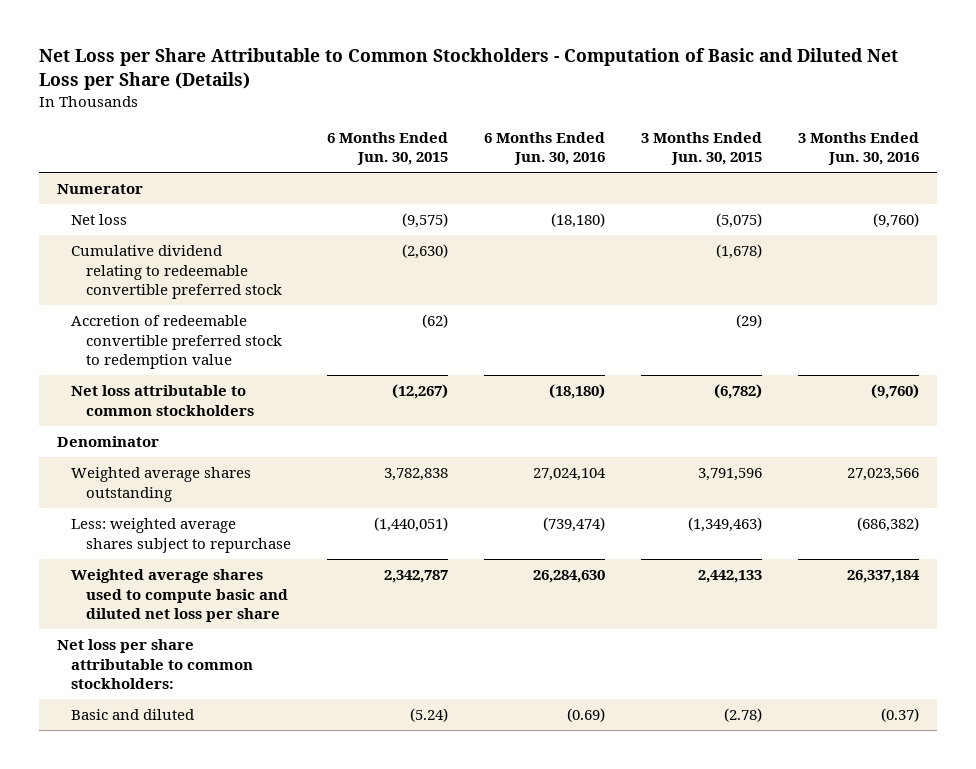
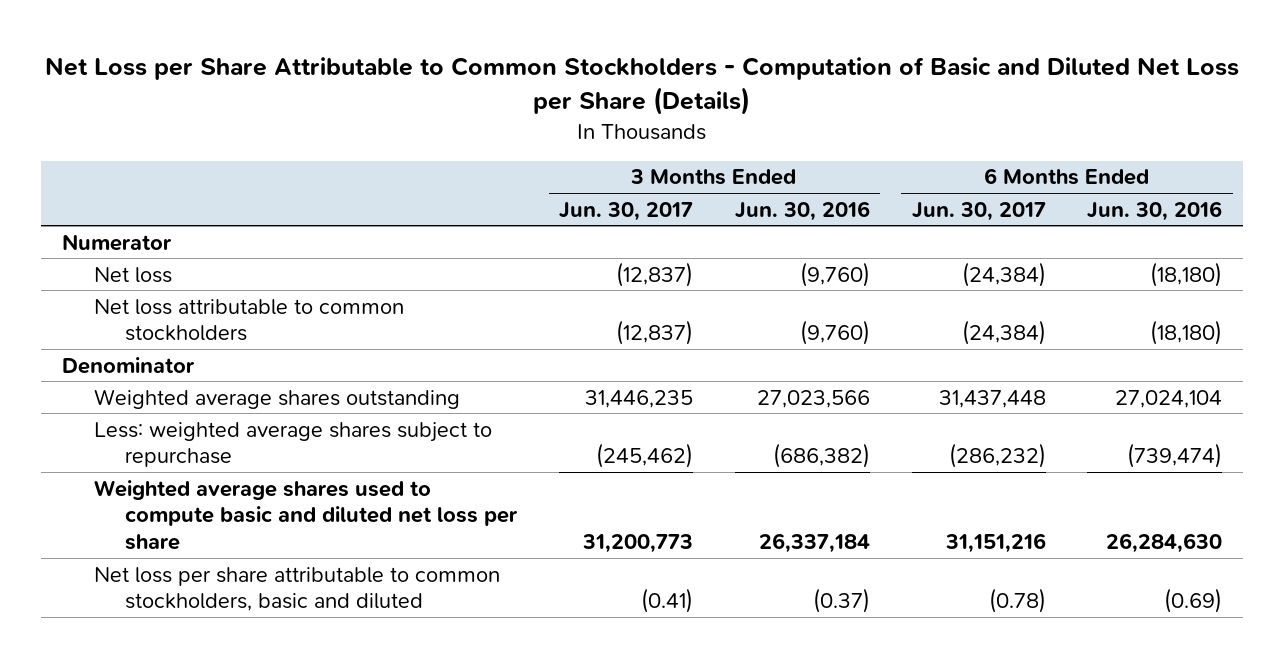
- | 6 Months Ended Jun. 30, 2015 | 6 Months Ended Jun. 30, 2016 | 3 Months Ended Jun. 30, 2015 | 3 Months Ended Jun. 30, 2016
+ | 3 Months Ended Jun. 30, 2017 | 3 Months Ended Jun. 30, 2016 | 6 Months Ended Jun. 30, 2017 | 6 Months Ended Jun. 30, 2016
- Cumulative dividend relating to redeemable convertible preferred stock | (2,630) | | (1,678) |
- Accretion of redeemable convertible preferred stock to redemption value | (62) | | (29) |
- Net loss per share attributable to common stockholders:
- Basic and diluted | (5.24) | (0.69) | (2.78) | (0.37)
+ Net loss per share attributable to common stockholders, basic and diluted | (0.41) | (0.37) | (0.78) | (0.69)

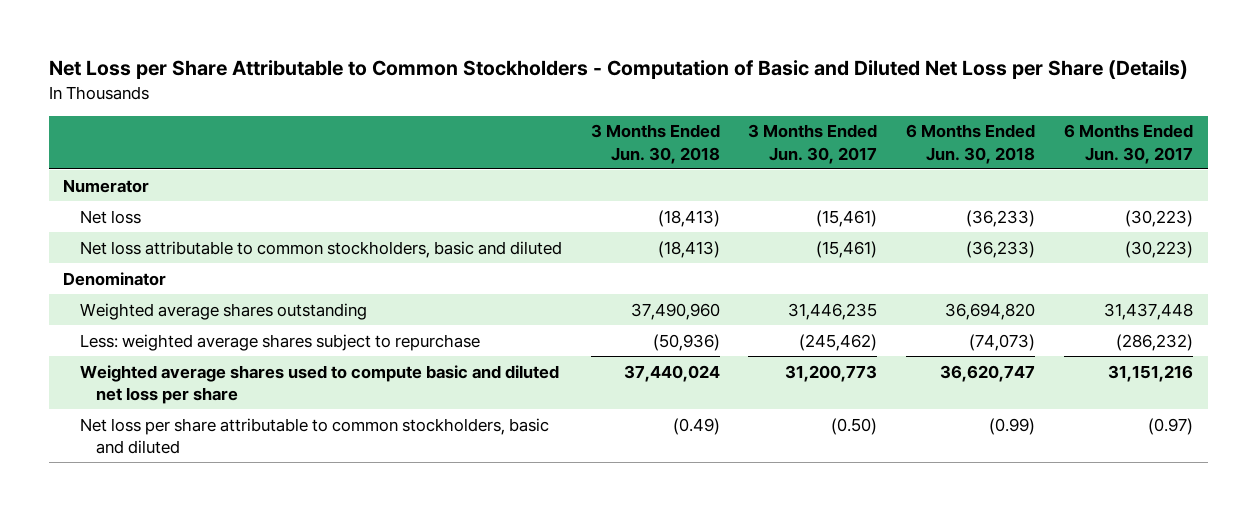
- | 3 Months Ended Jun. 30, 2017 | 3 Months Ended Jun. 30, 2016 | 6 Months Ended Jun. 30, 2017 | 6 Months Ended Jun. 30, 2016
+ | 3 Months Ended Jun. 30, 2018 | 3 Months Ended Jun. 30, 2017 | 6 Months Ended Jun. 30, 2018 | 6 Months Ended Jun. 30, 2017
- Net loss | (12,837) | (9,760) | (24,384) | (18,180)
- Net loss attributable to common stockholders | (12,837) | (9,760) | (24,384) | (18,180)
+ Net loss | (18,413) | (15,461) | (36,233) | (30,223)
+ Net loss attributable to common stockholders, basic and diluted | (18,413) | (15,461) | (36,233) | (30,223)
- Net loss per share attributable to common stockholders, basic and diluted | (0.41) | (0.37) | (0.78) | (0.69)
+ Net loss per share attributable to common stockholders, basic and diluted | (0.49) | (0.50) | (0.99) | (0.97)

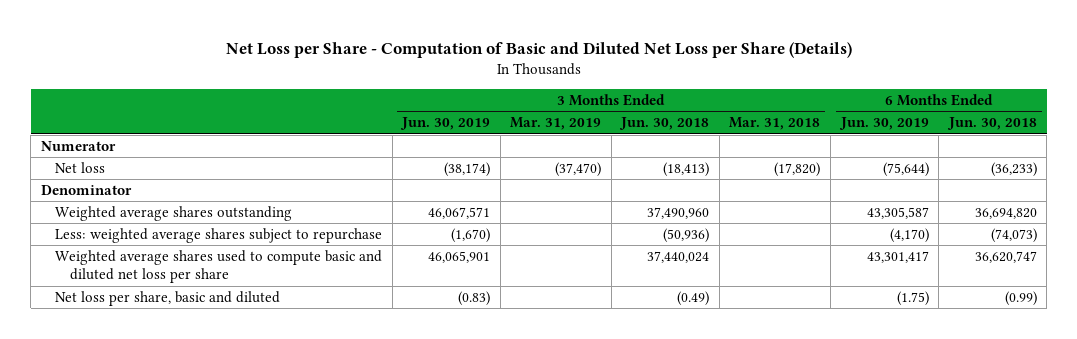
- Net Loss per Share Attributable to Common Stockholders - Computation of Basic and Diluted Net Loss per Share (Details)
+ Net Loss per Share - Computation of Basic and Diluted Net Loss per Share (Details)
- | 3 Months Ended Jun. 30, 2018 | 3 Months Ended Jun. 30, 2017 | 6 Months Ended Jun. 30, 2018 | 6 Months Ended Jun. 30, 2017
+ | 3 Months Ended Jun. 30, 2019 | 3 Months Ended Mar. 31, 2019 | 3 Months Ended Jun. 30, 2018 | 3 Months Ended Mar. 31, 2018 | 6 Months Ended Jun. 30, 2019 | 6 Months Ended Jun. 30, 2018
- Net loss attributable to common stockholders, basic and diluted | (18,413) | (15,461) | (36,233) | (30,223)
- Net loss per share attributable to common stockholders, basic and diluted | (0.49) | (0.50) | (0.99) | (0.97)
+ Net loss per share, basic and diluted | (0.83) | | (0.49) | | (1.75) | (0.99)

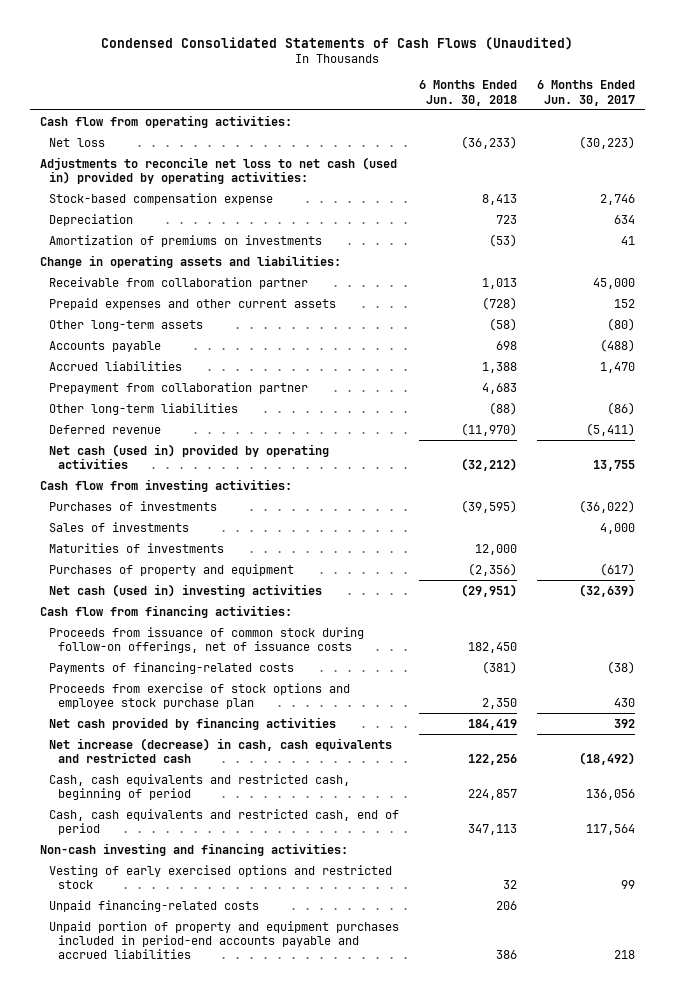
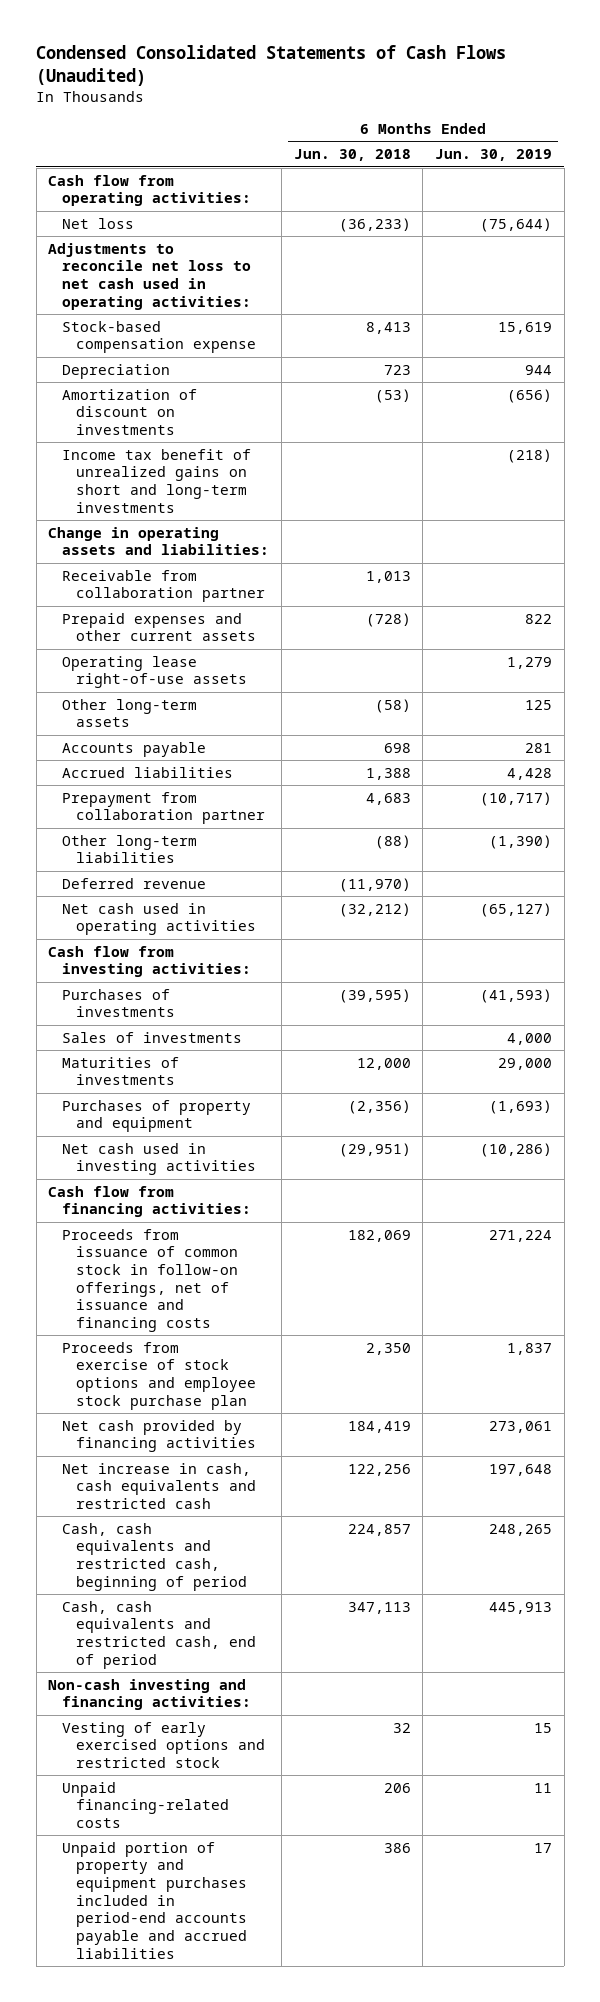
- | 6 Months Ended Jun. 30, 2018 | 6 Months Ended Jun. 30, 2017
+ | 6 Months Ended Jun. 30, 2018 | 6 Months Ended Jun. 30, 2019
- Adjustments to reconcile net loss to net cash (used in) provided by operating activities:
+ Adjustments to reconcile net loss to net cash used in operating activities:
- Amortization of premiums on investments | (53) | 41
+ Amortization of discount on investments | (53) | (656)
+ Income tax benefit of unrealized gains on short and long-term investments | | (218)
+ Operating lease right-of-use assets | | 1,279
- Net cash (used in) provided by operating activities | (32,212) | 13,755
+ Net cash used in operating activities | (32,212) | (65,127)
- Net cash (used in) investing activities | (29,951) | (32,639)
+ Net cash used in investing activities | (29,951) | (10,286)
- Proceeds from issuance of common stock during follow-on offerings, net of issuance costs | 182,450 |
- Payments of financing-related costs | (381) | (38)
+ Proceeds from issuance of common stock in follow-on offerings, net of issuance and financing costs | 182,069 | 271,224
- Net increase (decrease) in cash, cash equivalents and restricted cash | 122,256 | (18,492)
+ Net increase in cash, cash equivalents and restricted cash | 122,256 | 197,648

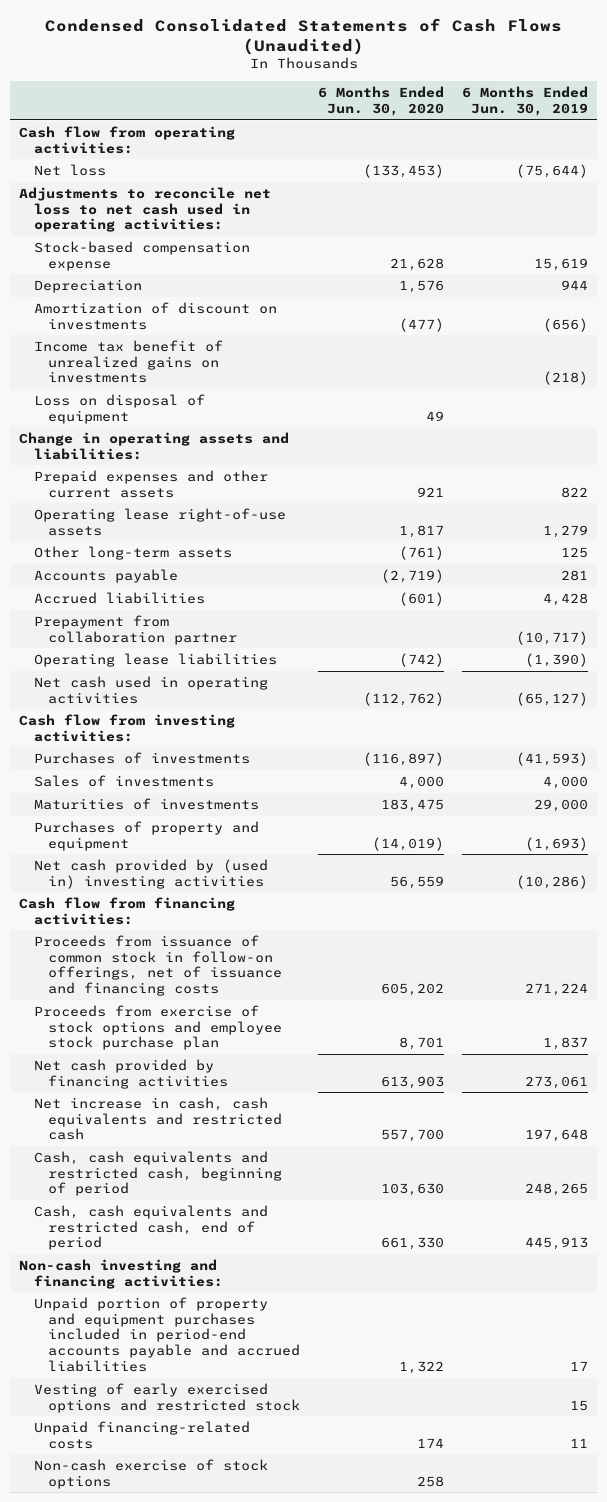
- | 6 Months Ended Jun. 30, 2018 | 6 Months Ended Jun. 30, 2019
+ | 6 Months Ended Jun. 30, 2020 | 6 Months Ended Jun. 30, 2019
- Income tax benefit of unrealized gains on short and long-term investments | | (218)
+ Income tax benefit of unrealized gains on investments | | (218)
+ Loss on disposal of equipment | 49 |
- Receivable from collaboration partner | 1,013 |
- Other long-term liabilities | (88) | (1,390)
- Deferred revenue | (11,970) |
+ Operating lease liabilities | (742) | (1,390)
- Net cash used in investing activities | (29,951) | (10,286)
+ Net cash provided by (used in) investing activities | 56,559 | (10,286)
moved up: Unpaid portion of property and equipment purchases included in period-end accounts payable and accrued liabilities | 1,322 | 17
+ Non-cash exercise of stock options | 258 |

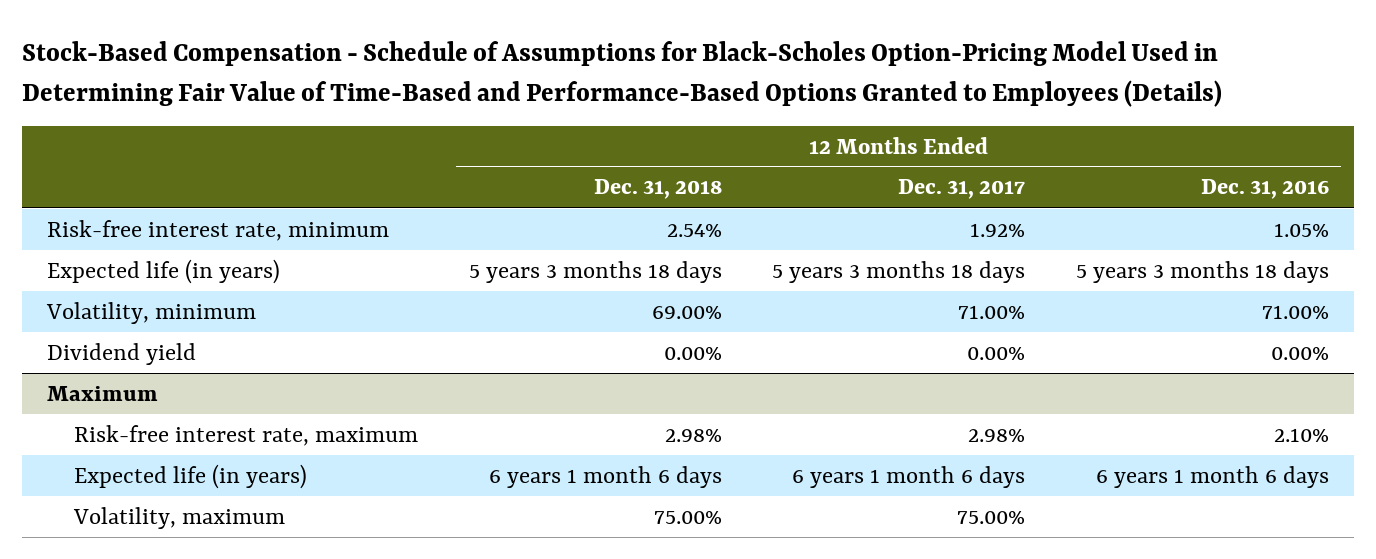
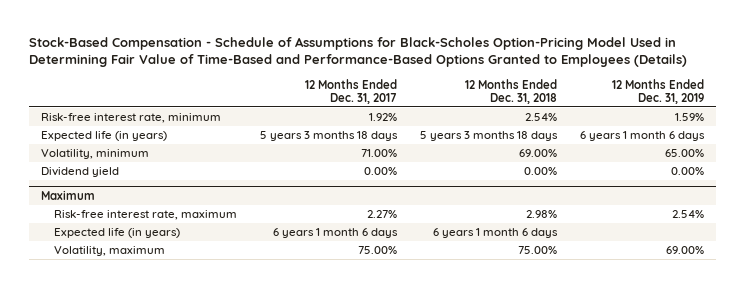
- | 12 Months Ended Dec. 31, 2018 | 12 Months Ended Dec. 31, 2017 | 12 Months Ended Dec. 31, 2016
+ | 12 Months Ended Dec. 31, 2017 | 12 Months Ended Dec. 31, 2018 | 12 Months Ended Dec. 31, 2019
@ Maximum
- Risk-free interest rate, maximum | 2.98% | 2.98% | 2.10%
+ Risk-free interest rate, maximum | 2.27% | 2.98% | 2.54%

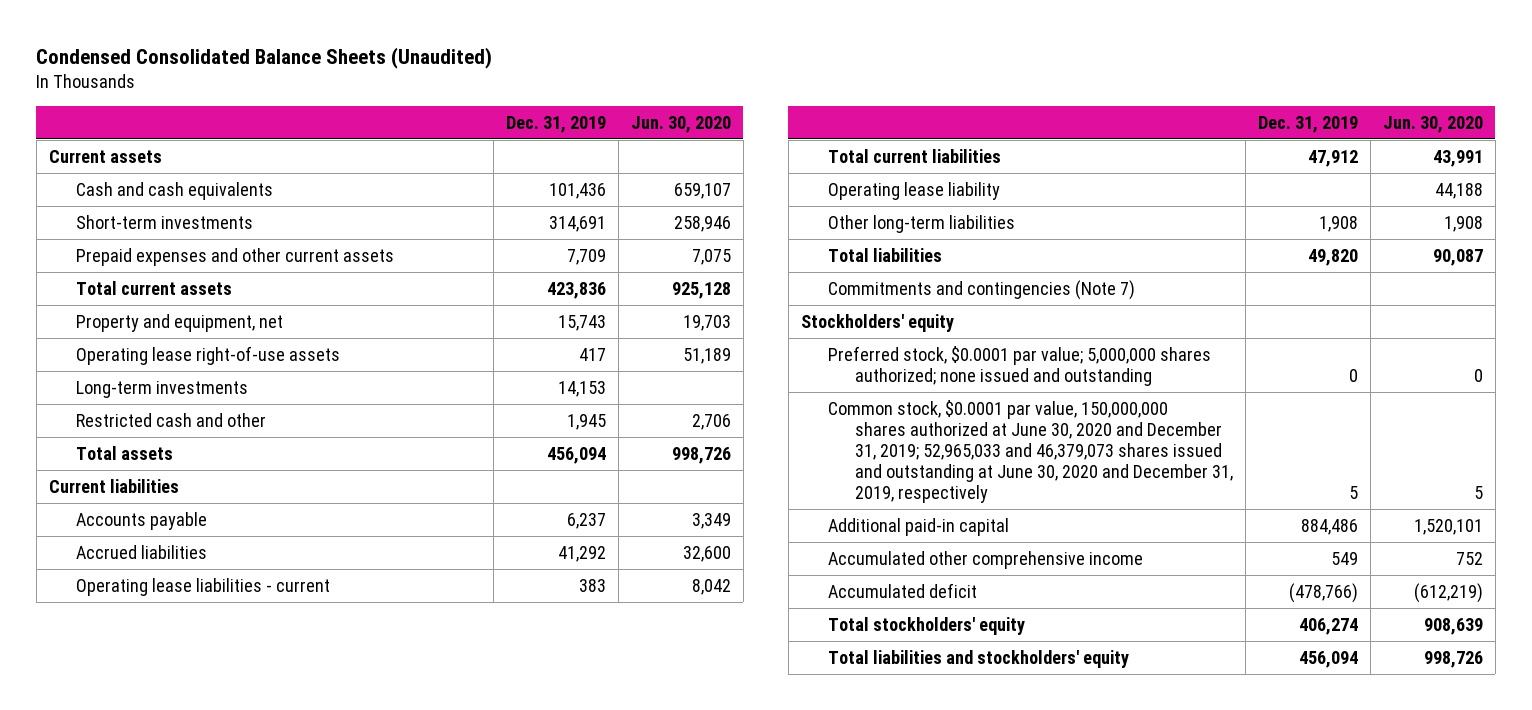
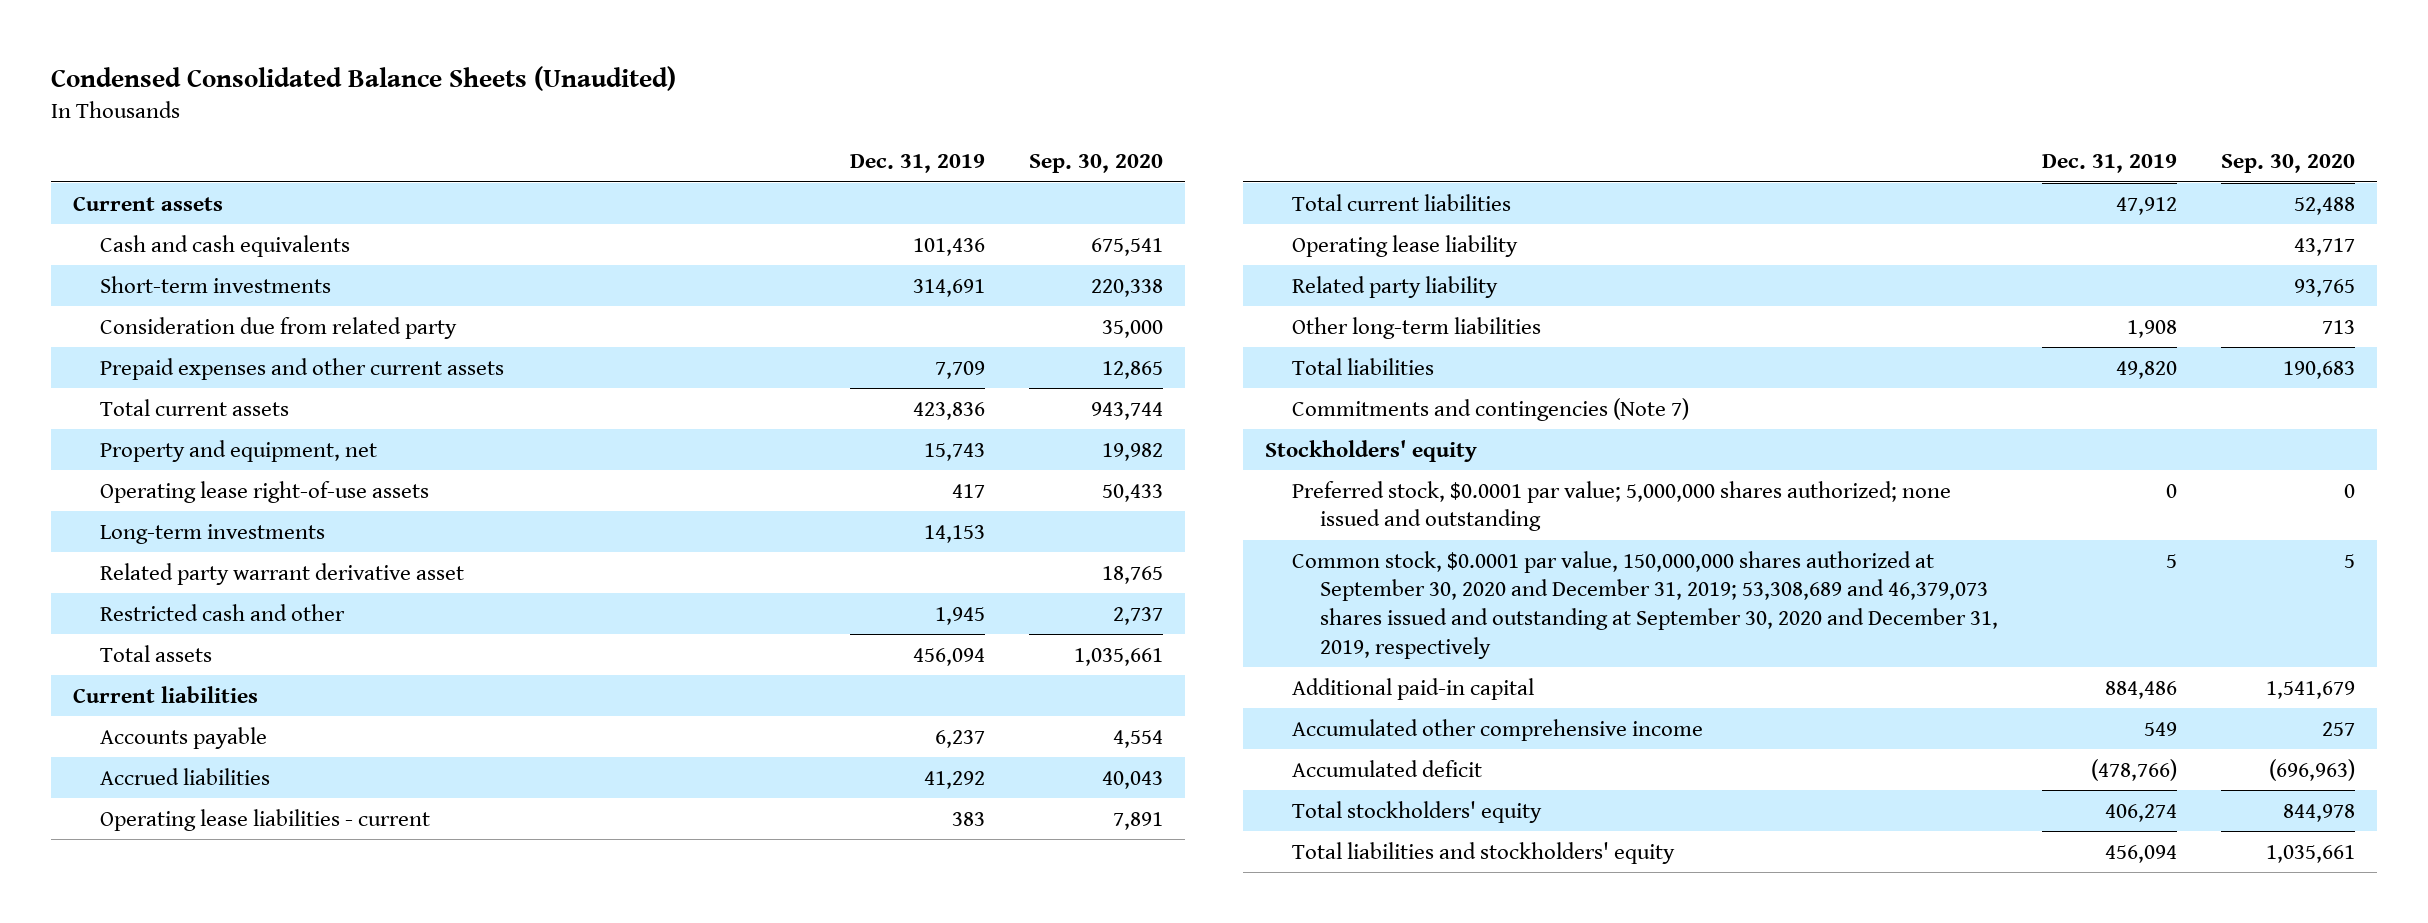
- | Dec. 31, 2019 | Jun. 30, 2020
+ | Dec. 31, 2019 | Sep. 30, 2020
+ Consideration due from related party | | 35,000
+ Related party warrant derivative asset | | 18,765
+ Related party liability | | 93,765
- Common stock, $0.0001 par value, 150,000,000 shares authorized at June 30, 2020 and December 31, 2019; 52,965,033 and 46,379,073 shares issued and outstanding at June 30, 2020 and December 31, 2019, respectively | 5 | 5
+ Common stock, $0.0001 par value, 150,000,000 shares authorized at September 30, 2020 and December 31, 2019; 53,308,689 and 46,379,073 shares issued and outstanding at September 30, 2020 and December 31, 2019, respectively | 5 | 5

